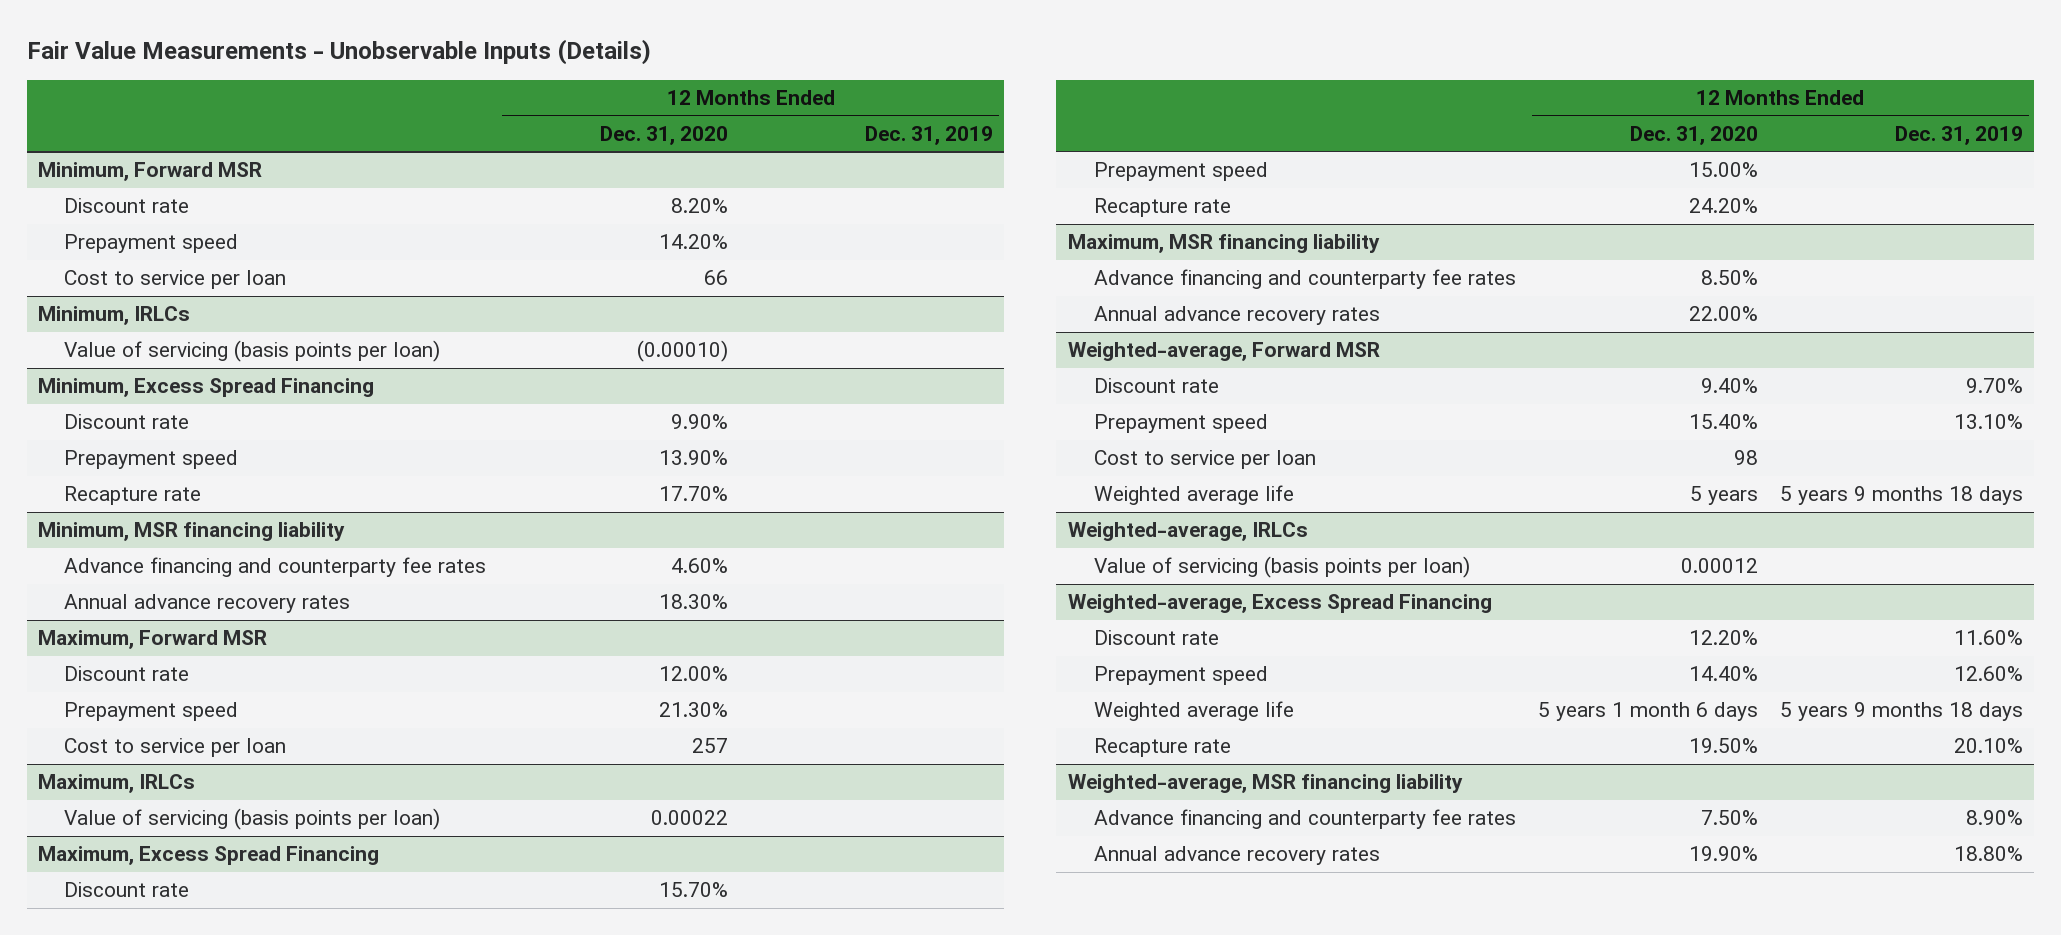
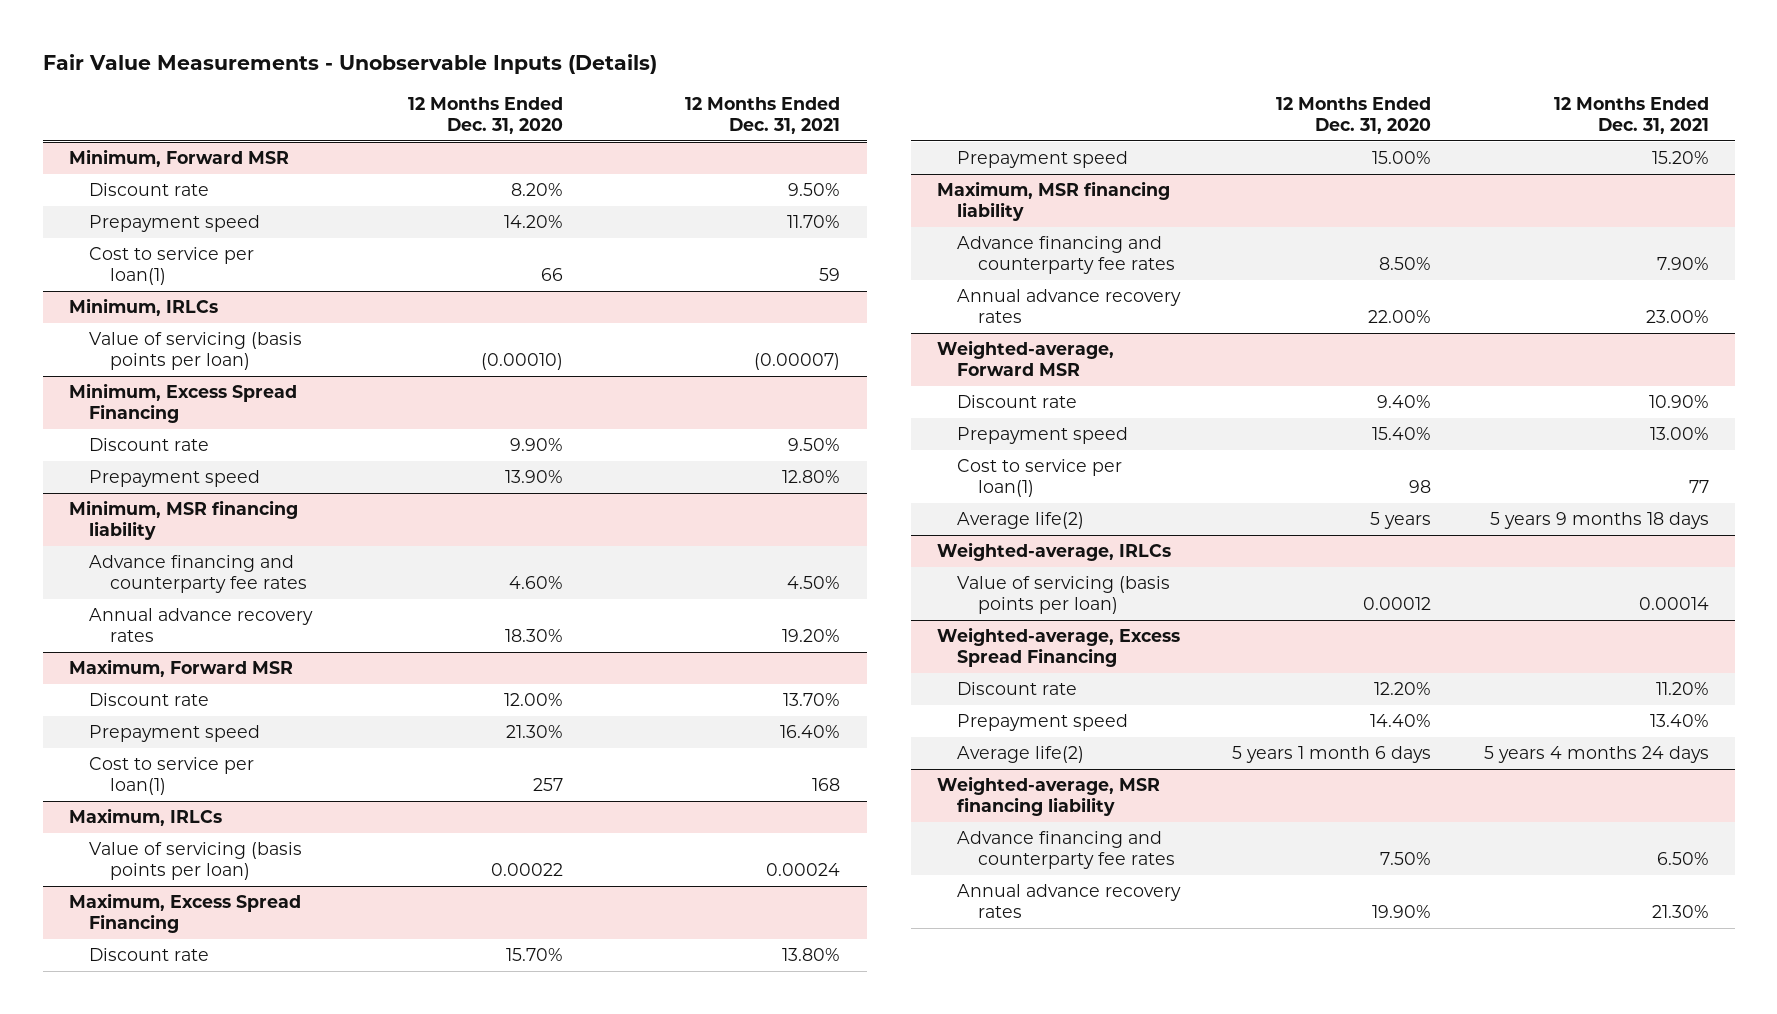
- | 12 Months Ended Dec. 31, 2020 | 12 Months Ended Dec. 31, 2019
+ | 12 Months Ended Dec. 31, 2020 | 12 Months Ended Dec. 31, 2021
@ Minimum, Forward MSR
- Cost to service per loan | 66 |
+ Cost to service per loan(1) | 66 | 59
@ Minimum, Excess Spread Financing
- Recapture rate | 17.70% |
@ Maximum, Forward MSR
- Cost to service per loan | 257 |
+ Cost to service per loan(1) | 257 | 168
@ Maximum, Excess Spread Financing
- Recapture rate | 24.20% |
@ Weighted-average, Forward MSR
- Cost to service per loan | 98 |
- Weighted average life | 5 years | 5 years 9 months 18 days
+ Cost to service per loan(1) | 98 | 77
+ Average life(2) | 5 years | 5 years 9 months 18 days
@ Weighted-average, Excess Spread Financing
- Weighted average life | 5 years 1 month 6 days | 5 years 9 months 18 days
- Recapture rate | 19.50% | 20.10%
+ Average life(2) | 5 years 1 month 6 days | 5 years 4 months 24 days

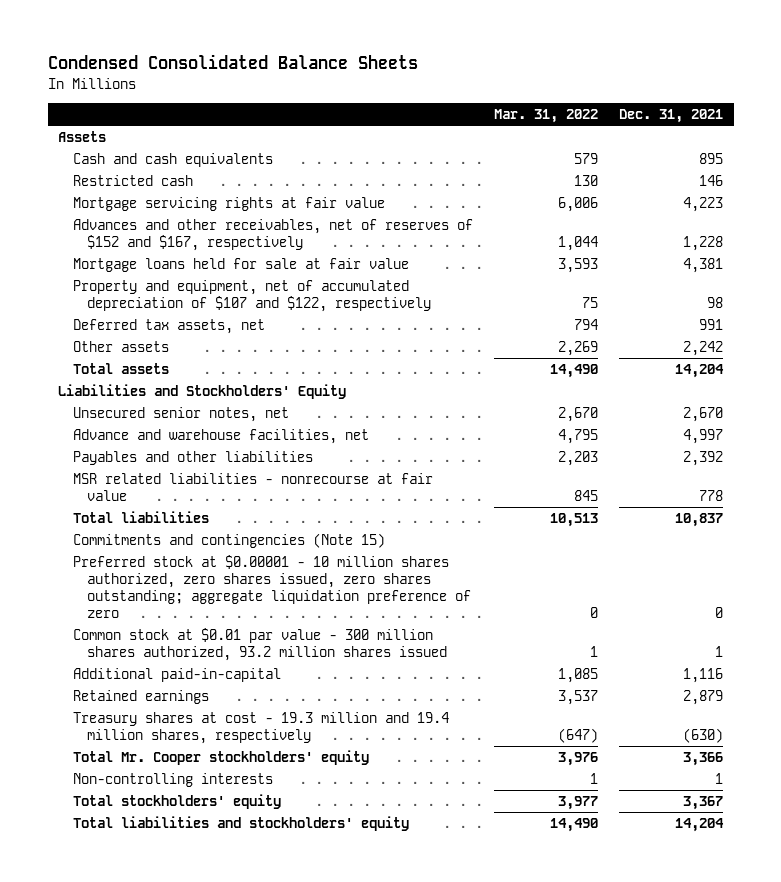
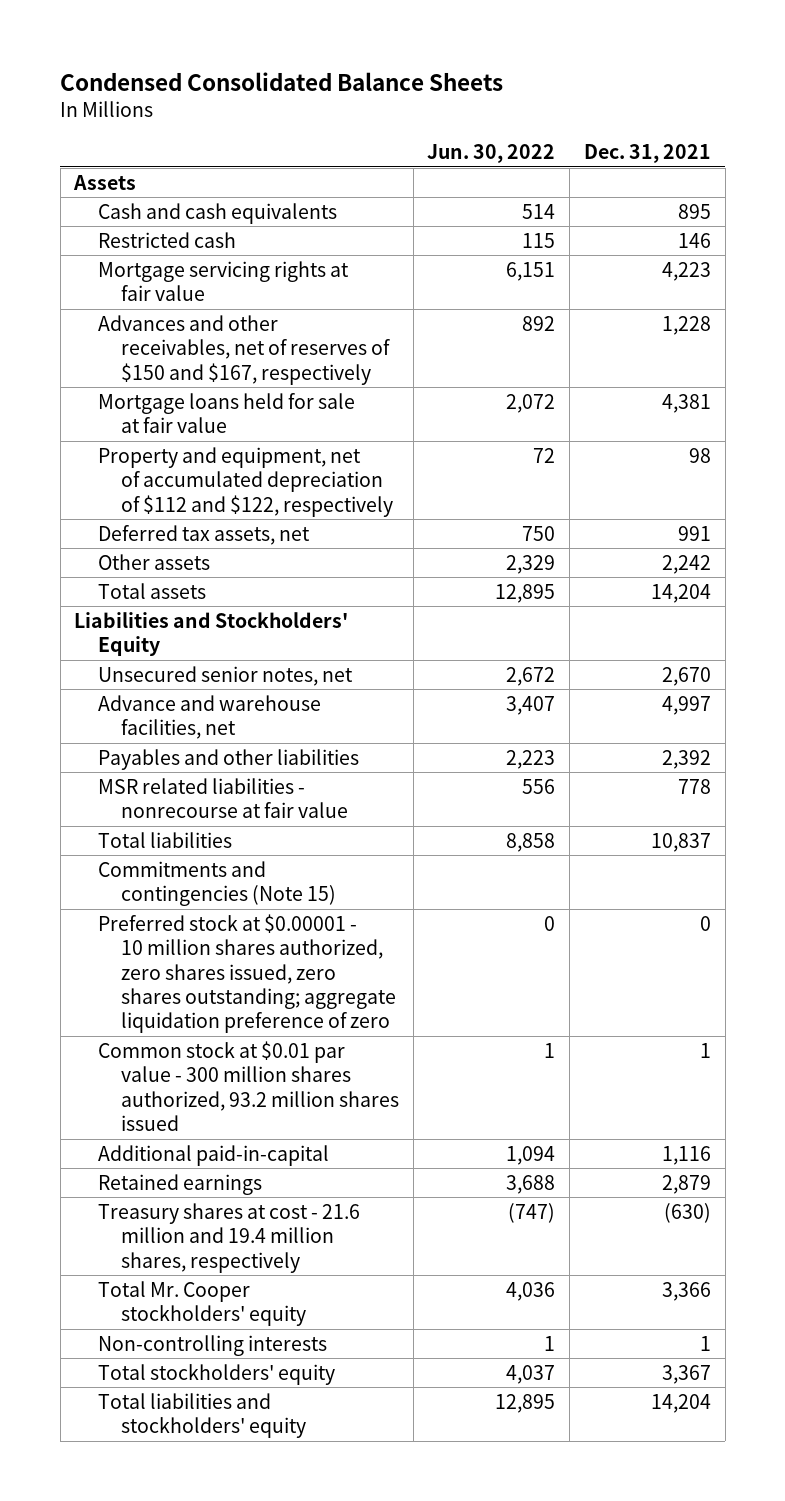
- | Mar. 31, 2022 | Dec. 31, 2021
+ | Jun. 30, 2022 | Dec. 31, 2021
- Advances and other receivables, net of reserves of $152 and $167, respectively | 1,044 | 1,228
+ Advances and other receivables, net of reserves of $150 and $167, respectively | 892 | 1,228
- Property and equipment, net of accumulated depreciation of $107 and $122, respectively | 75 | 98
+ Property and equipment, net of accumulated depreciation of $112 and $122, respectively | 72 | 98
- Treasury shares at cost - 19.3 million and 19.4 million shares, respectively | (647) | (630)
+ Treasury shares at cost - 21.6 million and 19.4 million shares, respectively | (747) | (630)

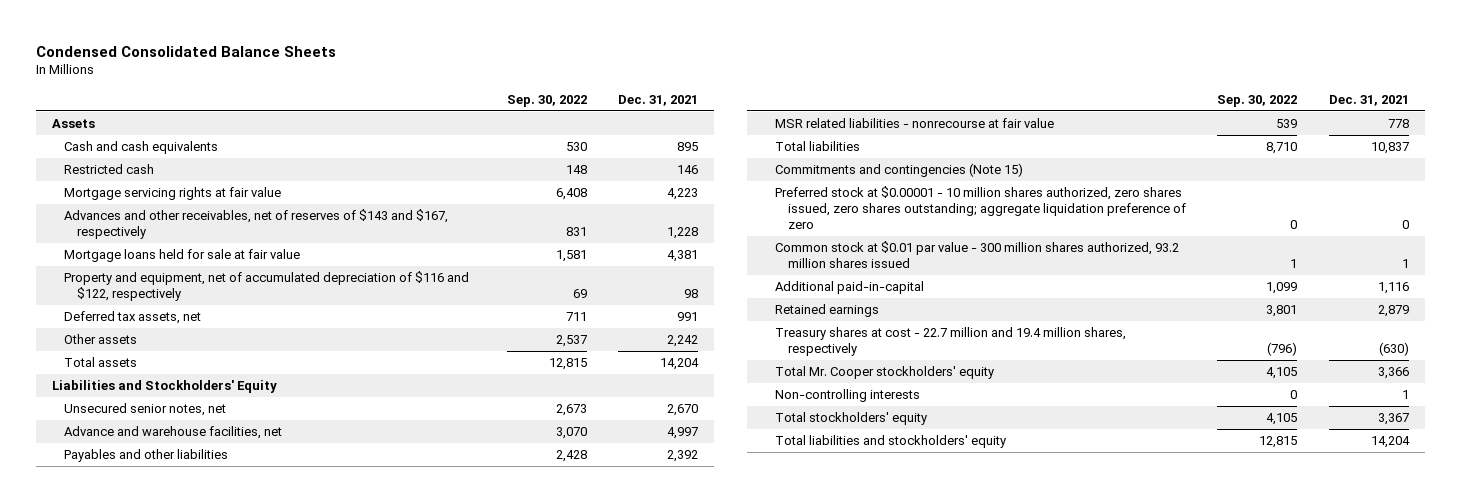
- | Jun. 30, 2022 | Dec. 31, 2021
+ | Sep. 30, 2022 | Dec. 31, 2021
- Advances and other receivables, net of reserves of $150 and $167, respectively | 892 | 1,228
+ Advances and other receivables, net of reserves of $143 and $167, respectively | 831 | 1,228
- Property and equipment, net of accumulated depreciation of $112 and $122, respectively | 72 | 98
+ Property and equipment, net of accumulated depreciation of $116 and $122, respectively | 69 | 98
- Treasury shares at cost - 21.6 million and 19.4 million shares, respectively | (747) | (630)
+ Treasury shares at cost - 22.7 million and 19.4 million shares, respectively | (796) | (630)

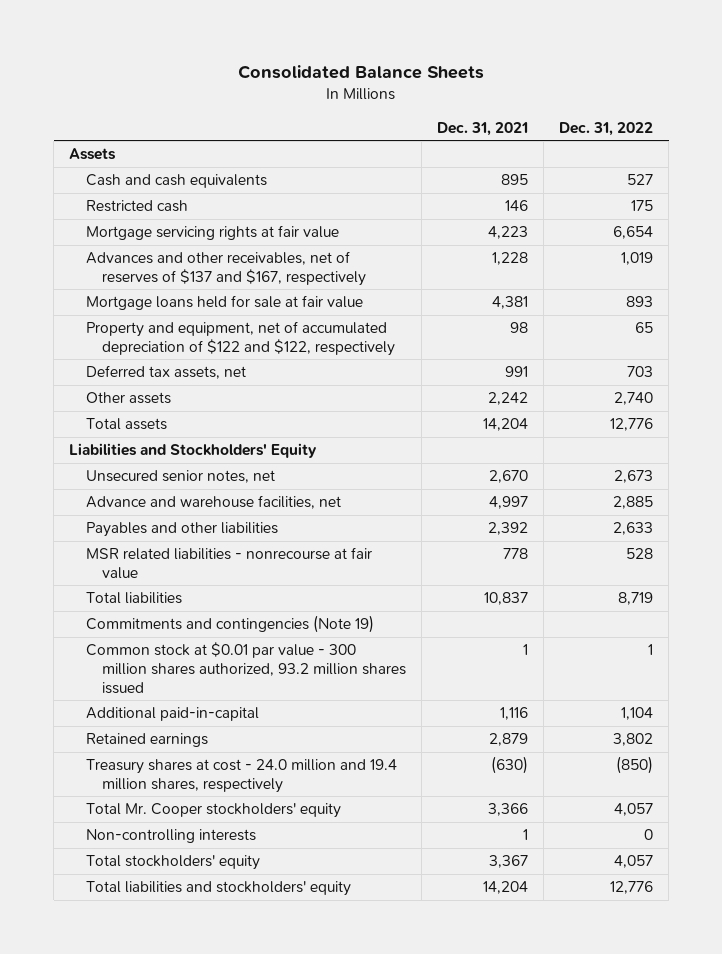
- Condensed Consolidated Balance Sheets
+ Consolidated Balance Sheets
- | Sep. 30, 2022 | Dec. 31, 2021
+ | Dec. 31, 2021 | Dec. 31, 2022
- Advances and other receivables, net of reserves of $143 and $167, respectively | 831 | 1,228
+ Advances and other receivables, net of reserves of $137 and $167, respectively | 1,228 | 1,019
- Property and equipment, net of accumulated depreciation of $116 and $122, respectively | 69 | 98
+ Property and equipment, net of accumulated depreciation of $122 and $122, respectively | 98 | 65
- Commitments and contingencies (Note 15)
- Preferred stock at $0.00001 - 10 million shares authorized, zero shares issued, zero shares outstanding; aggregate liquidation preference of zero | 0 | 0
+ Commitments and contingencies (Note 19)
- Treasury shares at cost - 22.7 million and 19.4 million shares, respectively | (796) | (630)
+ Treasury shares at cost - 24.0 million and 19.4 million shares, respectively | (630) | (850)

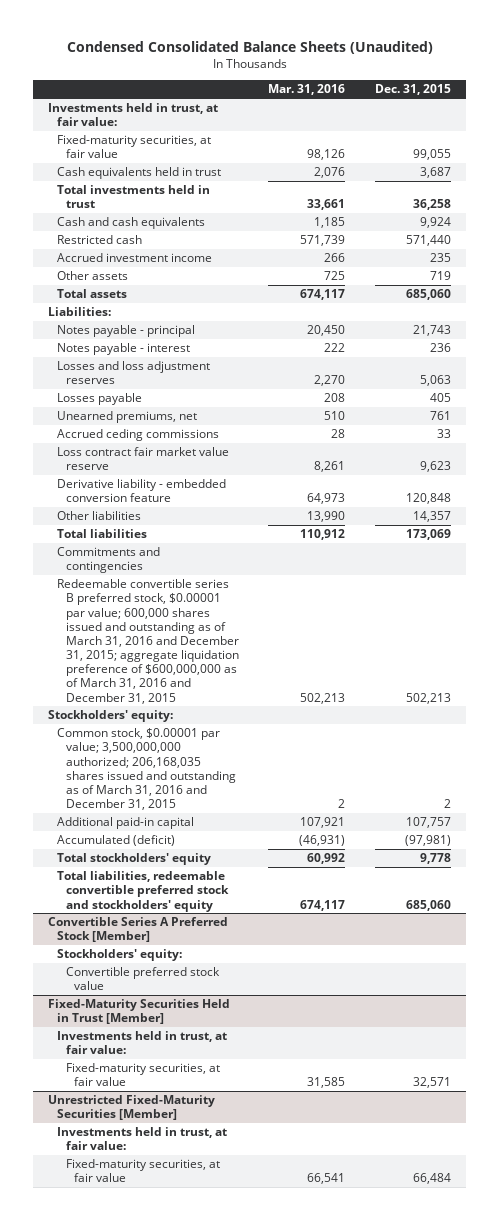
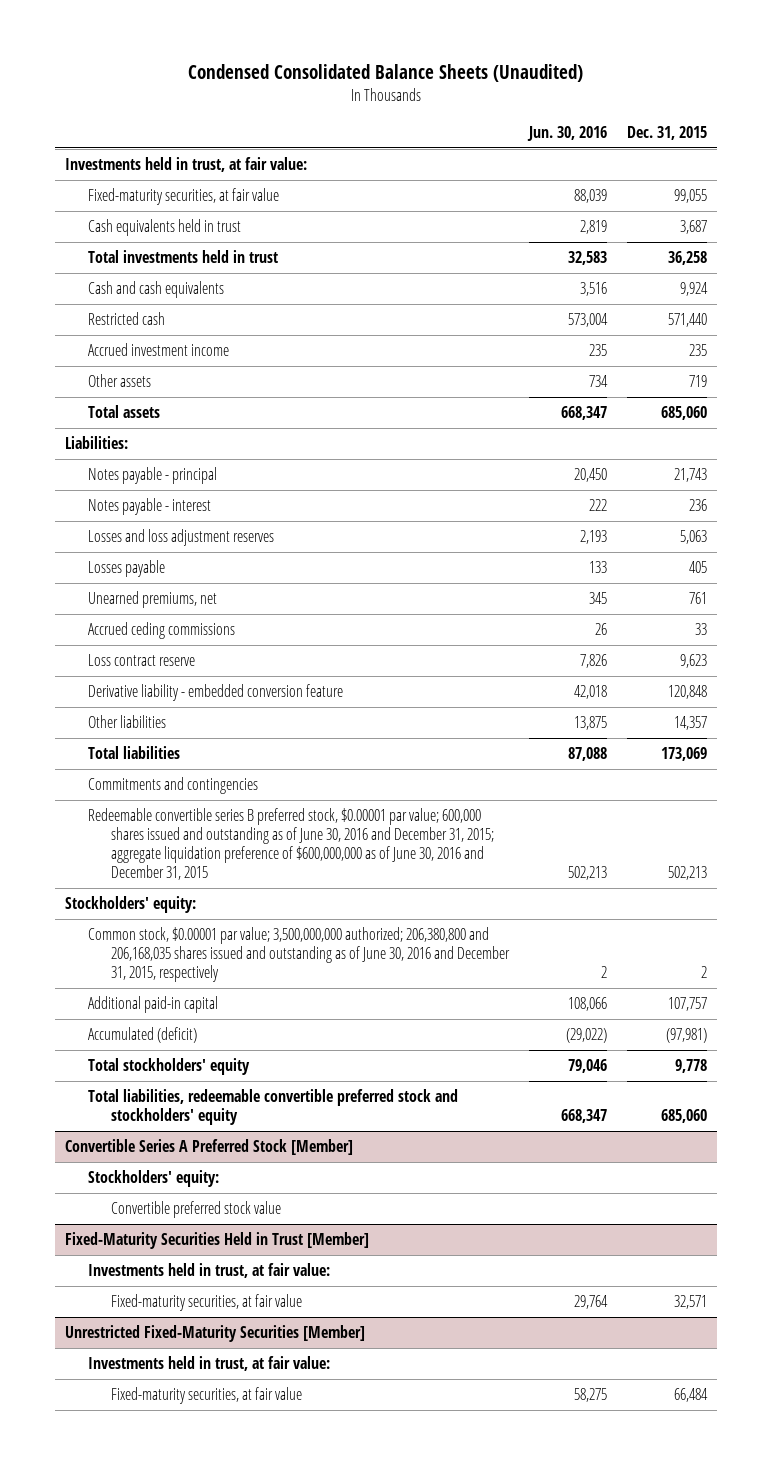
- | Mar. 31, 2016 | Dec. 31, 2015
+ | Jun. 30, 2016 | Dec. 31, 2015
- Loss contract fair market value reserve | 8,261 | 9,623
+ Loss contract reserve | 7,826 | 9,623
- Redeemable convertible series B preferred stock, $0.00001 par value; 600,000 shares issued and outstanding as of March 31, 2016 and December 31, 2015; aggregate liquidation preference of $600,000,000 as of March 31, 2016 and December 31, 2015 | 502,213 | 502,213
+ Redeemable convertible series B preferred stock, $0.00001 par value; 600,000 shares issued and outstanding as of June 30, 2016 and December 31, 2015; aggregate liquidation preference of $600,000,000 as of June 30, 2016 and December 31, 2015 | 502,213 | 502,213
- Common stock, $0.00001 par value; 3,500,000,000 authorized; 206,168,035 shares issued and outstanding as of March 31, 2016 and December 31, 2015 | 2 | 2
+ Common stock, $0.00001 par value; 3,500,000,000 authorized; 206,380,800 and 206,168,035 shares issued and outstanding as of June 30, 2016 and December 31, 2015, respectively | 2 | 2

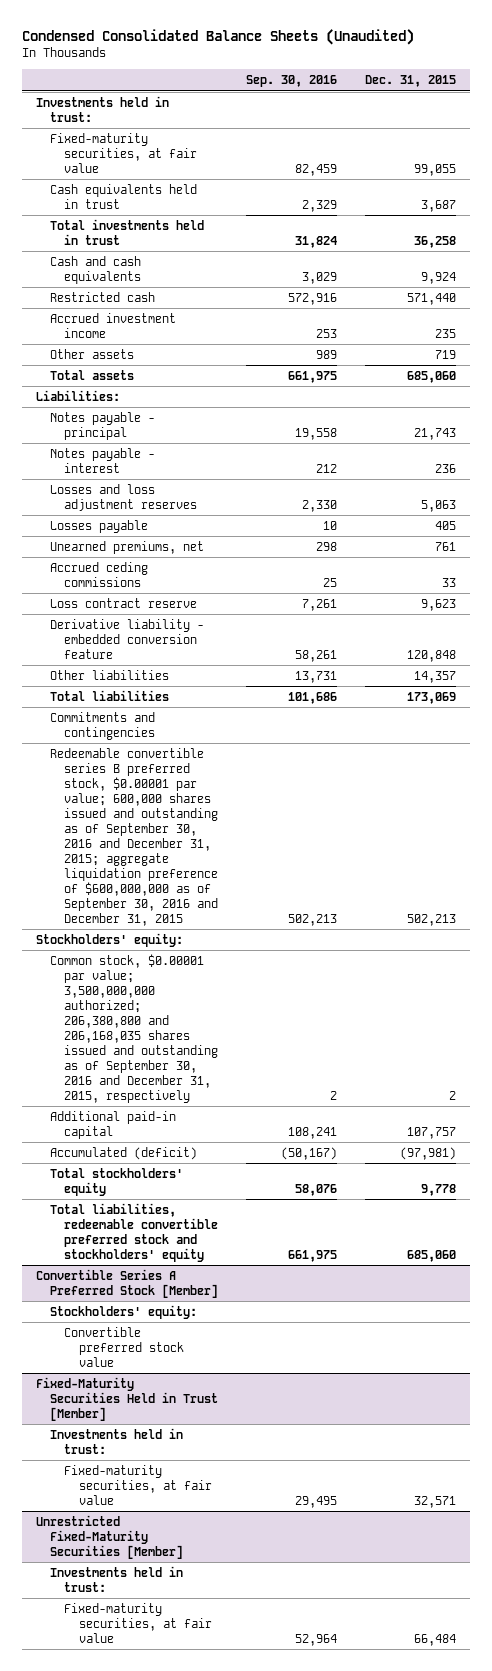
- | Jun. 30, 2016 | Dec. 31, 2015
+ | Sep. 30, 2016 | Dec. 31, 2015
- Investments held in trust, at fair value:
+ Investments held in trust:
- Redeemable convertible series B preferred stock, $0.00001 par value; 600,000 shares issued and outstanding as of June 30, 2016 and December 31, 2015; aggregate liquidation preference of $600,000,000 as of June 30, 2016 and December 31, 2015 | 502,213 | 502,213
+ Redeemable convertible series B preferred stock, $0.00001 par value; 600,000 shares issued and outstanding as of September 30, 2016 and December 31, 2015; aggregate liquidation preference of $600,000,000 as of September 30, 2016 and December 31, 2015 | 502,213 | 502,213
- Common stock, $0.00001 par value; 3,500,000,000 authorized; 206,380,800 and 206,168,035 shares issued and outstanding as of June 30, 2016 and December 31, 2015, respectively | 2 | 2
+ Common stock, $0.00001 par value; 3,500,000,000 authorized; 206,380,800 and 206,168,035 shares issued and outstanding as of September 30, 2016 and December 31, 2015, respectively | 2 | 2
@ Fixed-Maturity Securities Held in Trust [Member]
- Investments held in trust, at fair value:
+ Investments held in trust:
@ Unrestricted Fixed-Maturity Securities [Member]
- Investments held in trust, at fair value:
+ Investments held in trust:

